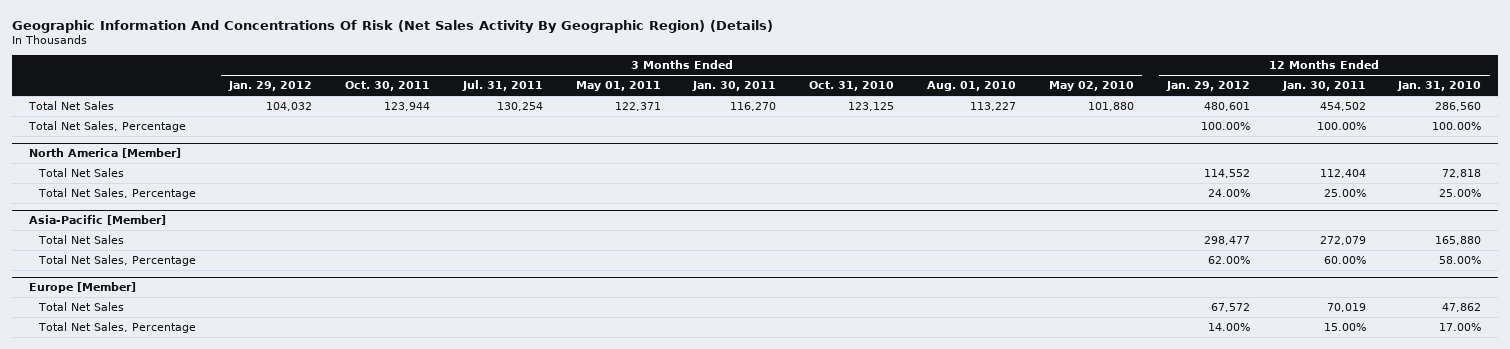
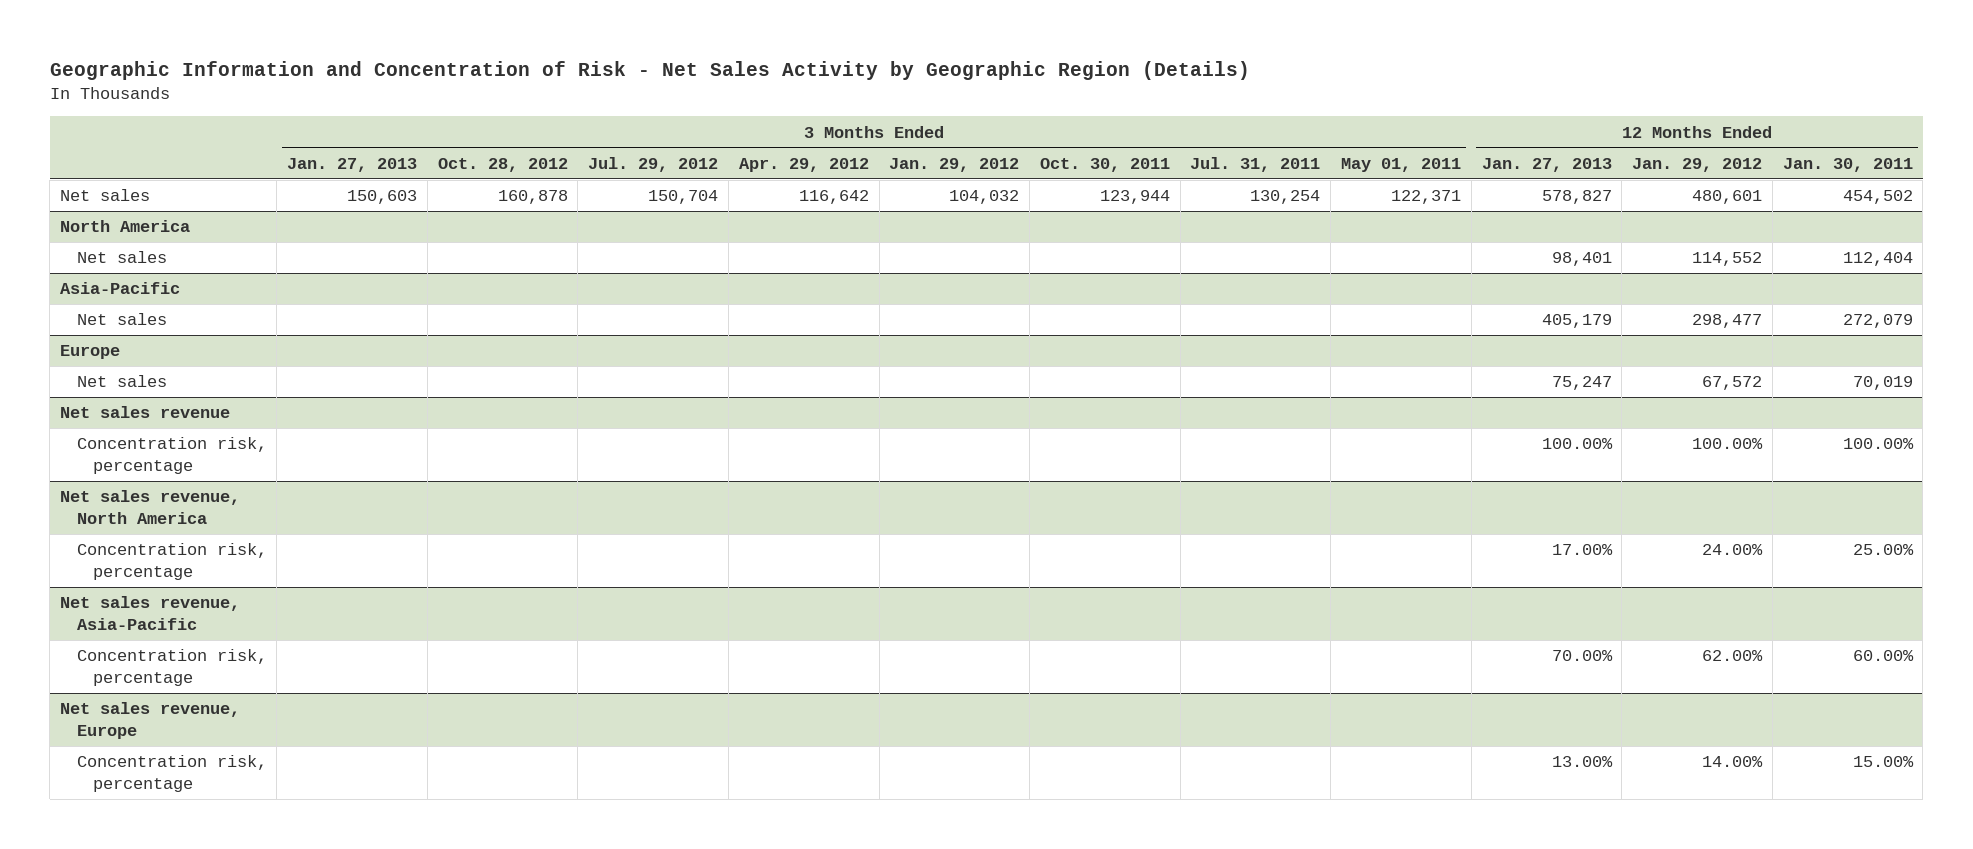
- Geographic Information And Concentrations Of Risk (Net Sales Activity By Geographic Region) (Details)
+ Geographic Information and Concentration of Risk - Net Sales Activity by Geographic Region (Details)
- | 3 Months Ended Jan. 29, 2012 | 3 Months Ended Oct. 30, 2011 | 3 Months Ended Jul. 31, 2011 | 3 Months Ended May 01, 2011 | 3 Months Ended Jan. 30, 2011 | 3 Months Ended Oct. 31, 2010 | 3 Months Ended Aug. 01, 2010 | 3 Months Ended May 02, 2010 | 12 Months Ended Jan. 29, 2012 | 12 Months Ended Jan. 30, 2011 | 12 Months Ended Jan. 31, 2010
+ | 3 Months Ended Jan. 27, 2013 | 3 Months Ended Oct. 28, 2012 | 3 Months Ended Jul. 29, 2012 | 3 Months Ended Apr. 29, 2012 | 3 Months Ended Jan. 29, 2012 | 3 Months Ended Oct. 30, 2011 | 3 Months Ended Jul. 31, 2011 | 3 Months Ended May 01, 2011 | 12 Months Ended Jan. 27, 2013 | 12 Months Ended Jan. 29, 2012 | 12 Months Ended Jan. 30, 2011
- Total Net Sales | 104,032 | 123,944 | 130,254 | 122,371 | 116,270 | 123,125 | 113,227 | 101,880 | 480,601 | 454,502 | 286,560
- Total Net Sales, Percentage | | | | | | | | | 100.00% | 100.00% | 100.00%
- North America [Member]
- Total Net Sales | | | | | | | | | 114,552 | 112,404 | 72,818
- Total Net Sales, Percentage | | | | | | | | | 24.00% | 25.00% | 25.00%
- Asia-Pacific [Member]
- Total Net Sales | | | | | | | | | 298,477 | 272,079 | 165,880
- Total Net Sales, Percentage | | | | | | | | | 62.00% | 60.00% | 58.00%
- Europe [Member]
- Total Net Sales | | | | | | | | | 67,572 | 70,019 | 47,862
- Total Net Sales, Percentage | | | | | | | | | 14.00% | 15.00% | 17.00%
+ Net sales | 150,603 | 160,878 | 150,704 | 116,642 | 104,032 | 123,944 | 130,254 | 122,371 | 578,827 | 480,601 | 454,502
+ North America
+ Net sales | | | | | | | | | 98,401 | 114,552 | 112,404
+ Asia-Pacific
+ Net sales | | | | | | | | | 405,179 | 298,477 | 272,079
+ Europe
+ Net sales | | | | | | | | | 75,247 | 67,572 | 70,019
+ Net sales revenue
+ Concentration risk, percentage | | | | | | | | | 100.00% | 100.00% | 100.00%
+ Net sales revenue, North America
+ Concentration risk, percentage | | | | | | | | | 17.00% | 24.00% | 25.00%
+ Net sales revenue, Asia-Pacific
+ Concentration risk, percentage | | | | | | | | | 70.00% | 62.00% | 60.00%
+ Net sales revenue, Europe
+ Concentration risk, percentage | | | | | | | | | 13.00% | 14.00% | 15.00%

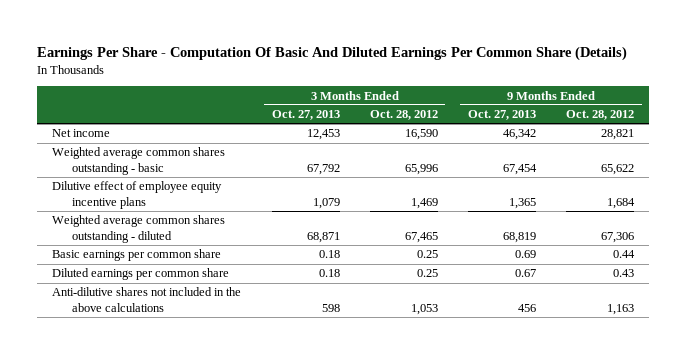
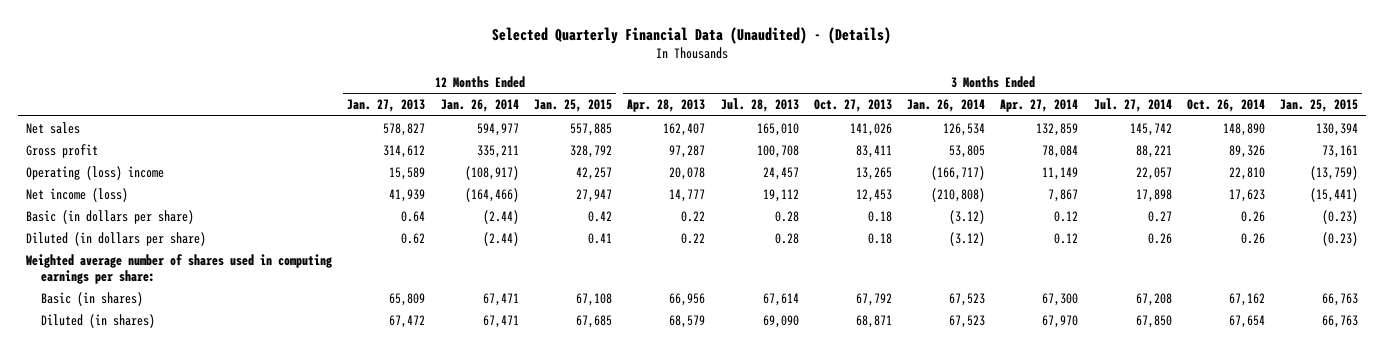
- Earnings Per Share - Computation Of Basic And Diluted Earnings Per Common Share (Details)
+ Selected Quarterly Financial Data (Unaudited) - (Details)
- | 3 Months Ended Oct. 27, 2013 | 3 Months Ended Oct. 28, 2012 | 9 Months Ended Oct. 27, 2013 | 9 Months Ended Oct. 28, 2012
+ | 12 Months Ended Jan. 27, 2013 | 12 Months Ended Jan. 26, 2014 | 12 Months Ended Jan. 25, 2015 | 3 Months Ended Apr. 28, 2013 | 3 Months Ended Jul. 28, 2013 | 3 Months Ended Oct. 27, 2013 | 3 Months Ended Jan. 26, 2014 | 3 Months Ended Apr. 27, 2014 | 3 Months Ended Jul. 27, 2014 | 3 Months Ended Oct. 26, 2014 | 3 Months Ended Jan. 25, 2015
- Net income | 12,453 | 16,590 | 46,342 | 28,821
- Weighted average common shares outstanding - basic | 67,792 | 65,996 | 67,454 | 65,622
- Dilutive effect of employee equity incentive plans | 1,079 | 1,469 | 1,365 | 1,684
- Weighted average common shares outstanding - diluted | 68,871 | 67,465 | 68,819 | 67,306
- Basic earnings per common share | 0.18 | 0.25 | 0.69 | 0.44
- Diluted earnings per common share | 0.18 | 0.25 | 0.67 | 0.43
- Anti-dilutive shares not included in the above calculations | 598 | 1,053 | 456 | 1,163
+ Net sales | 578,827 | 594,977 | 557,885 | 162,407 | 165,010 | 141,026 | 126,534 | 132,859 | 145,742 | 148,890 | 130,394
+ Gross profit | 314,612 | 335,211 | 328,792 | 97,287 | 100,708 | 83,411 | 53,805 | 78,084 | 88,221 | 89,326 | 73,161
+ Operating (loss) income | 15,589 | (108,917) | 42,257 | 20,078 | 24,457 | 13,265 | (166,717) | 11,149 | 22,057 | 22,810 | (13,759)
+ Net income (loss) | 41,939 | (164,466) | 27,947 | 14,777 | 19,112 | 12,453 | (210,808) | 7,867 | 17,898 | 17,623 | (15,441)
+ Basic (in dollars per share) | 0.64 | (2.44) | 0.42 | 0.22 | 0.28 | 0.18 | (3.12) | 0.12 | 0.27 | 0.26 | (0.23)
+ Diluted (in dollars per share) | 0.62 | (2.44) | 0.41 | 0.22 | 0.28 | 0.18 | (3.12) | 0.12 | 0.26 | 0.26 | (0.23)
+ Weighted average number of shares used in computing earnings per share:
+ Basic (in shares) | 65,809 | 67,471 | 67,108 | 66,956 | 67,614 | 67,792 | 67,523 | 67,300 | 67,208 | 67,162 | 66,763
+ Diluted (in shares) | 67,472 | 67,471 | 67,685 | 68,579 | 69,090 | 68,871 | 67,523 | 67,970 | 67,850 | 67,654 | 66,763

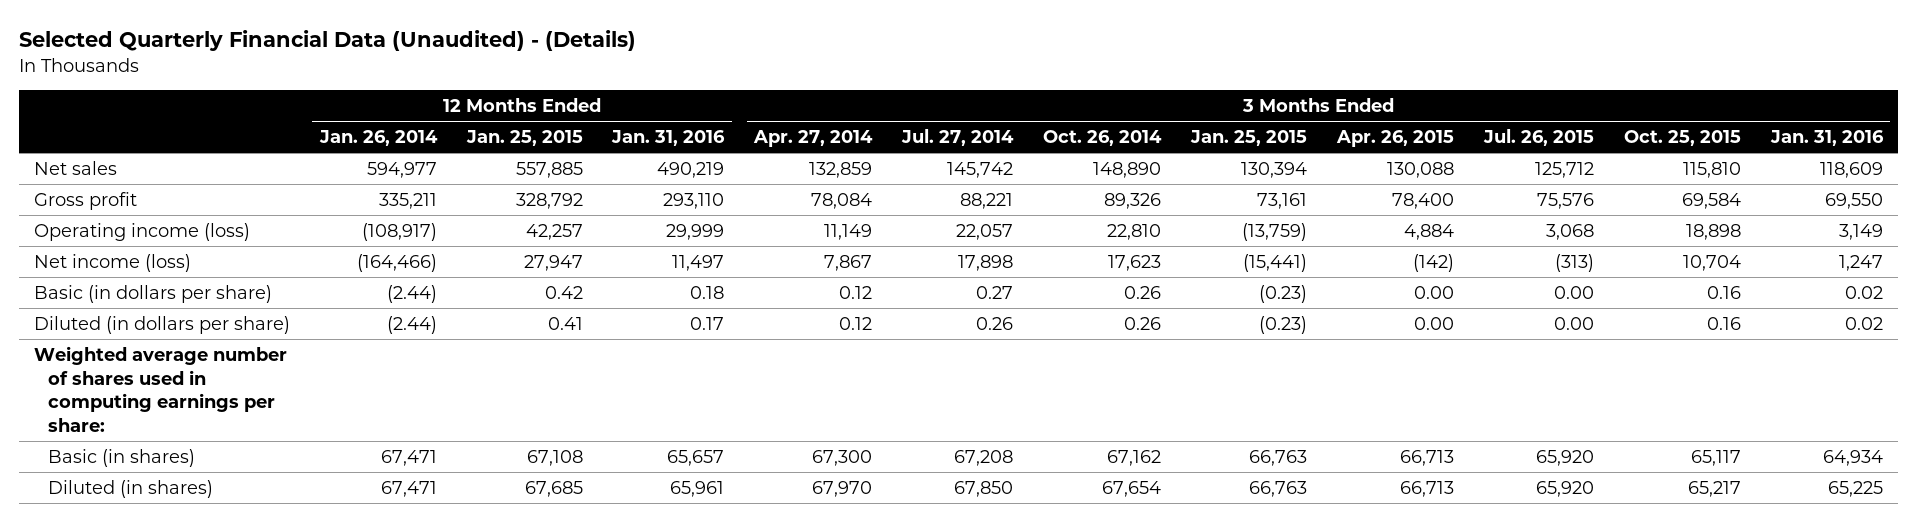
- | 12 Months Ended Jan. 27, 2013 | 12 Months Ended Jan. 26, 2014 | 12 Months Ended Jan. 25, 2015 | 3 Months Ended Apr. 28, 2013 | 3 Months Ended Jul. 28, 2013 | 3 Months Ended Oct. 27, 2013 | 3 Months Ended Jan. 26, 2014 | 3 Months Ended Apr. 27, 2014 | 3 Months Ended Jul. 27, 2014 | 3 Months Ended Oct. 26, 2014 | 3 Months Ended Jan. 25, 2015
+ | 12 Months Ended Jan. 26, 2014 | 12 Months Ended Jan. 25, 2015 | 12 Months Ended Jan. 31, 2016 | 3 Months Ended Apr. 27, 2014 | 3 Months Ended Jul. 27, 2014 | 3 Months Ended Oct. 26, 2014 | 3 Months Ended Jan. 25, 2015 | 3 Months Ended Apr. 26, 2015 | 3 Months Ended Jul. 26, 2015 | 3 Months Ended Oct. 25, 2015 | 3 Months Ended Jan. 31, 2016
- Operating (loss) income | 15,589 | (108,917) | 42,257 | 20,078 | 24,457 | 13,265 | (166,717) | 11,149 | 22,057 | 22,810 | (13,759)
+ Operating income (loss) | (108,917) | 42,257 | 29,999 | 11,149 | 22,057 | 22,810 | (13,759) | 4,884 | 3,068 | 18,898 | 3,149

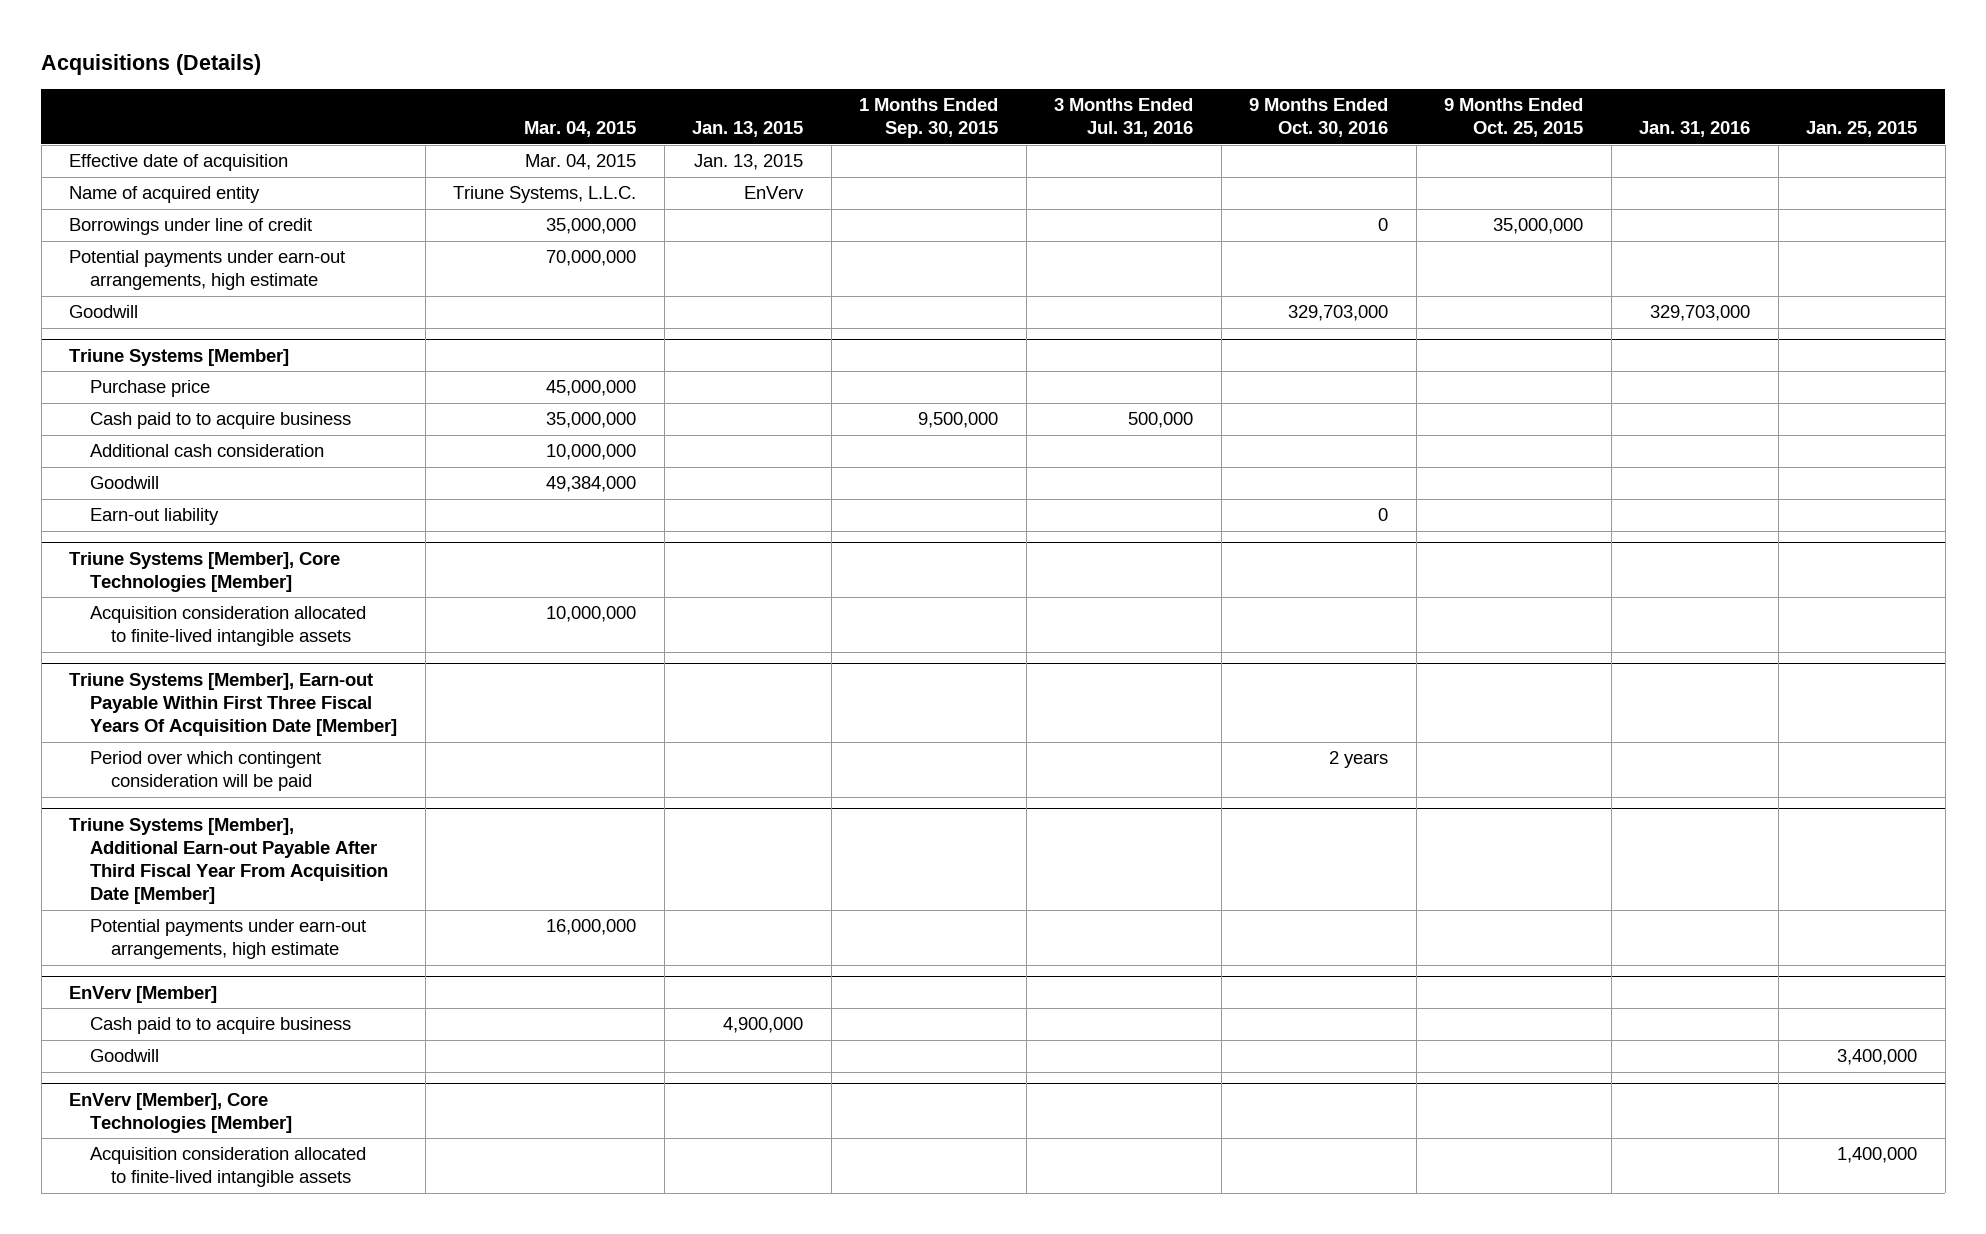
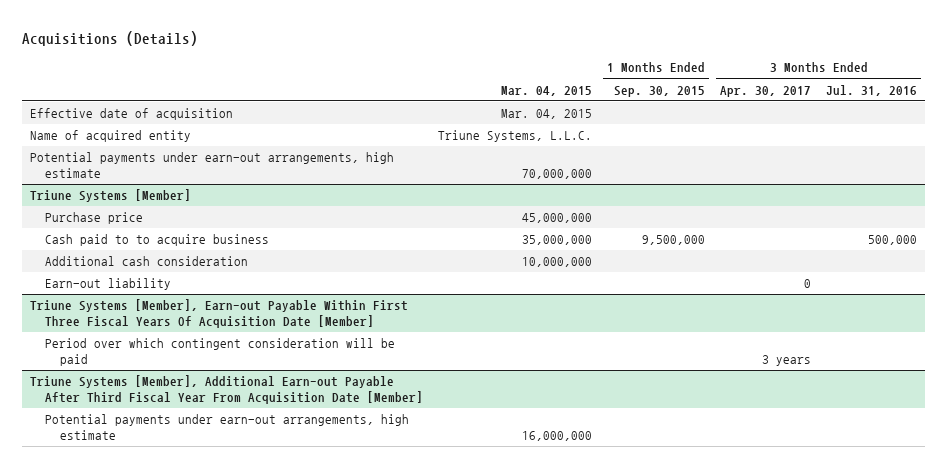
- | Mar. 04, 2015 | Jan. 13, 2015 | 1 Months Ended Sep. 30, 2015 | 3 Months Ended Jul. 31, 2016 | 9 Months Ended Oct. 30, 2016 | 9 Months Ended Oct. 25, 2015 | Jan. 31, 2016 | Jan. 25, 2015
+ | Mar. 04, 2015 | 1 Months Ended Sep. 30, 2015 | 3 Months Ended Apr. 30, 2017 | 3 Months Ended Jul. 31, 2016
- Borrowings under line of credit | 35,000,000 | | | | 0 | 35,000,000 | |
- Goodwill | | | | | 329,703,000 | | 329,703,000 |
@ Triune Systems [Member]
- Goodwill | 49,384,000 | | | | | | |
- Triune Systems [Member], Core Technologies [Member]
- Acquisition consideration allocated to finite-lived intangible assets | 10,000,000 | | | | | | |
- EnVerv [Member]
- Cash paid to to acquire business | | 4,900,000 | | | | | |
- Goodwill | | | | | | | | 3,400,000
- EnVerv [Member], Core Technologies [Member]
- Acquisition consideration allocated to finite-lived intangible assets | | | | | | | | 1,400,000

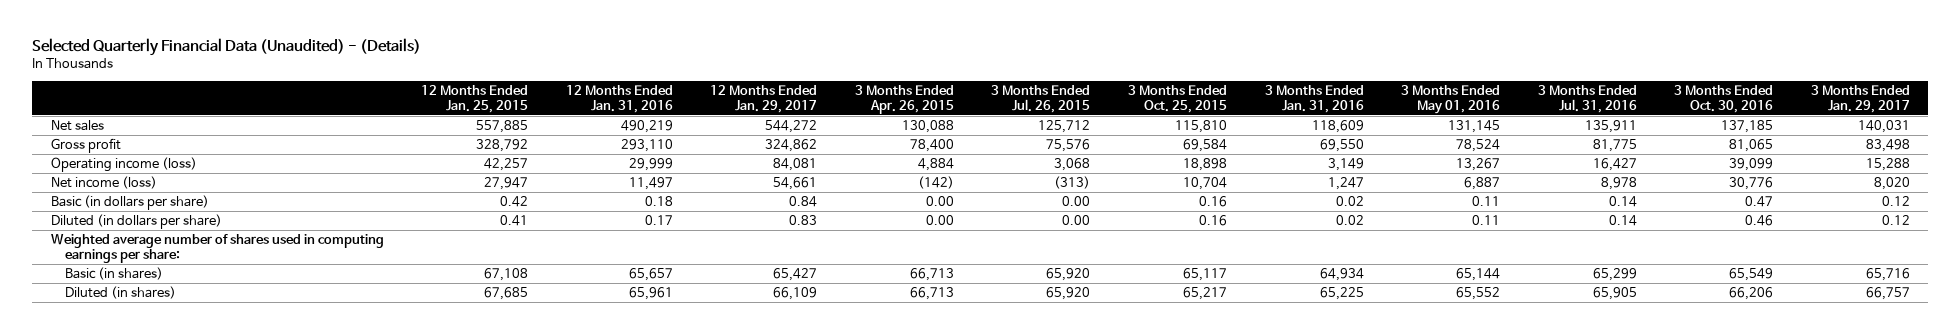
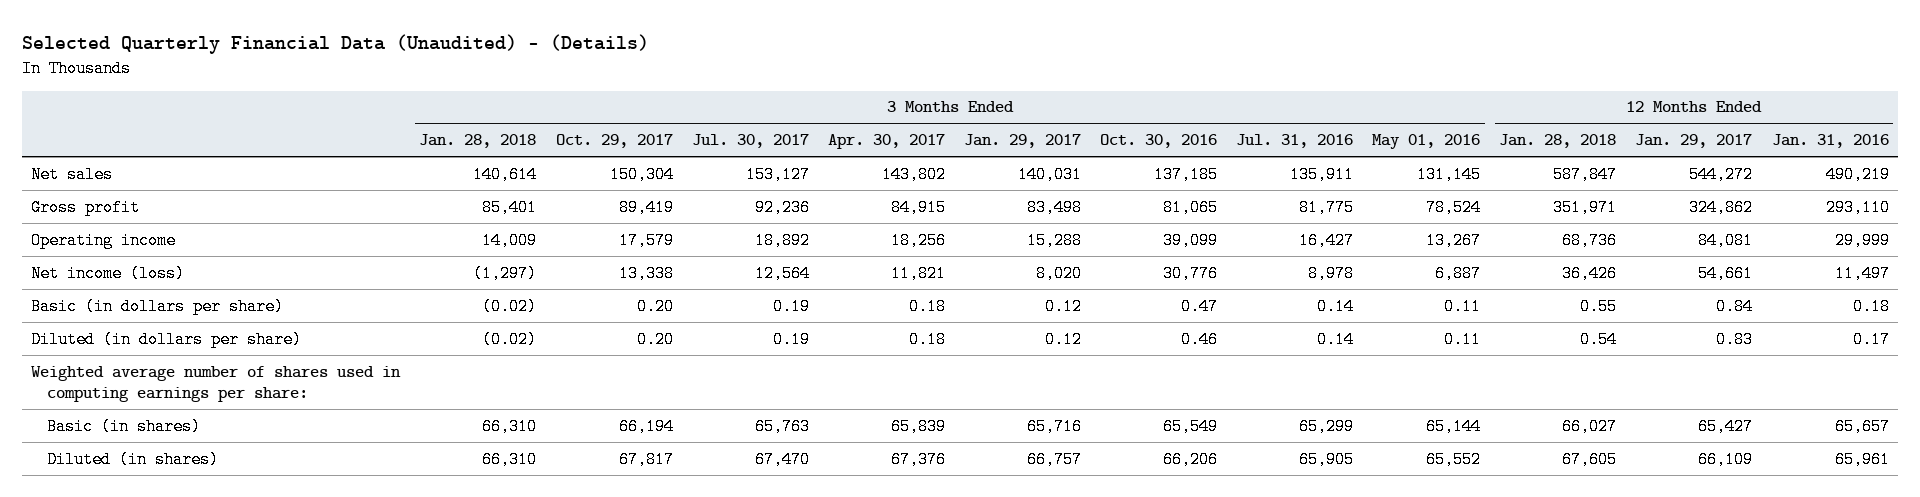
- | 12 Months Ended Jan. 25, 2015 | 12 Months Ended Jan. 31, 2016 | 12 Months Ended Jan. 29, 2017 | 3 Months Ended Apr. 26, 2015 | 3 Months Ended Jul. 26, 2015 | 3 Months Ended Oct. 25, 2015 | 3 Months Ended Jan. 31, 2016 | 3 Months Ended May 01, 2016 | 3 Months Ended Jul. 31, 2016 | 3 Months Ended Oct. 30, 2016 | 3 Months Ended Jan. 29, 2017
+ | 3 Months Ended Jan. 28, 2018 | 3 Months Ended Oct. 29, 2017 | 3 Months Ended Jul. 30, 2017 | 3 Months Ended Apr. 30, 2017 | 3 Months Ended Jan. 29, 2017 | 3 Months Ended Oct. 30, 2016 | 3 Months Ended Jul. 31, 2016 | 3 Months Ended May 01, 2016 | 12 Months Ended Jan. 28, 2018 | 12 Months Ended Jan. 29, 2017 | 12 Months Ended Jan. 31, 2016
- Operating income (loss) | 42,257 | 29,999 | 84,081 | 4,884 | 3,068 | 18,898 | 3,149 | 13,267 | 16,427 | 39,099 | 15,288
+ Operating income | 14,009 | 17,579 | 18,892 | 18,256 | 15,288 | 39,099 | 16,427 | 13,267 | 68,736 | 84,081 | 29,999

